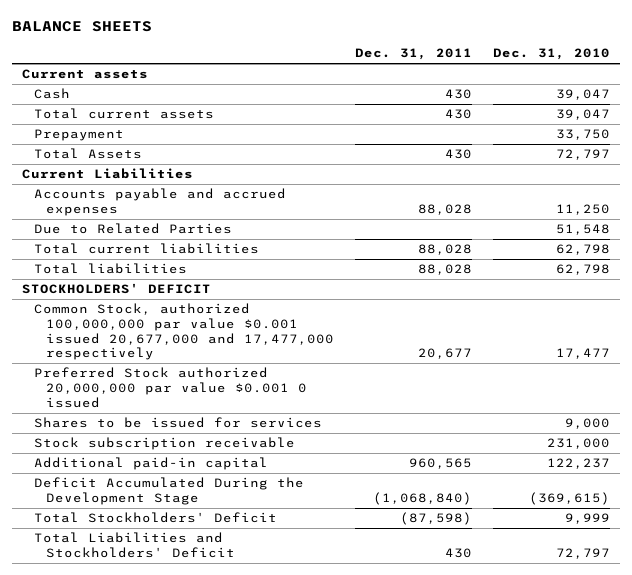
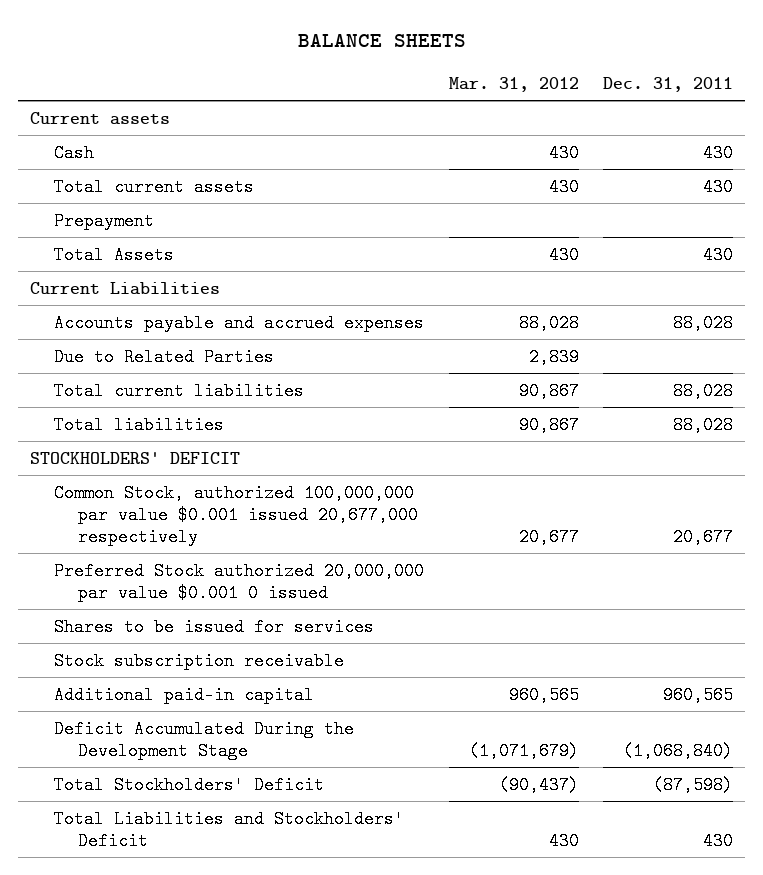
- | Dec. 31, 2011 | Dec. 31, 2010
+ | Mar. 31, 2012 | Dec. 31, 2011
- Common Stock, authorized 100,000,000 par value $0.001 issued 20,677,000 and 17,477,000 respectively | 20,677 | 17,477
+ Common Stock, authorized 100,000,000 par value $0.001 issued 20,677,000 respectively | 20,677 | 20,677

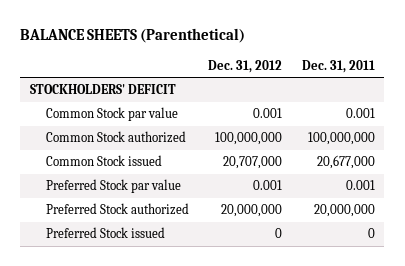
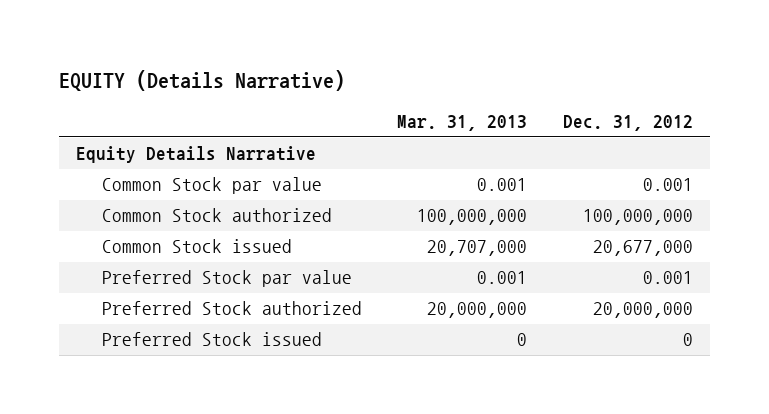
- BALANCE SHEETS (Parenthetical)
+ EQUITY (Details Narrative)
- | Dec. 31, 2012 | Dec. 31, 2011
+ | Mar. 31, 2013 | Dec. 31, 2012
- STOCKHOLDERS' DEFICIT
+ Equity Details Narrative
- Common Stock issued | 20,707,000 | 20,677,000
+ Common Stock issued | 20,707,000 | 20,677,000

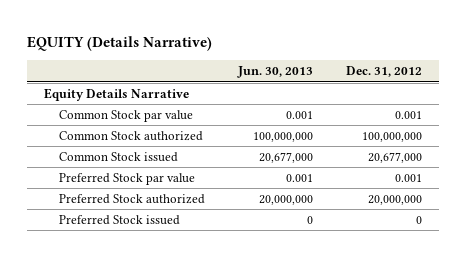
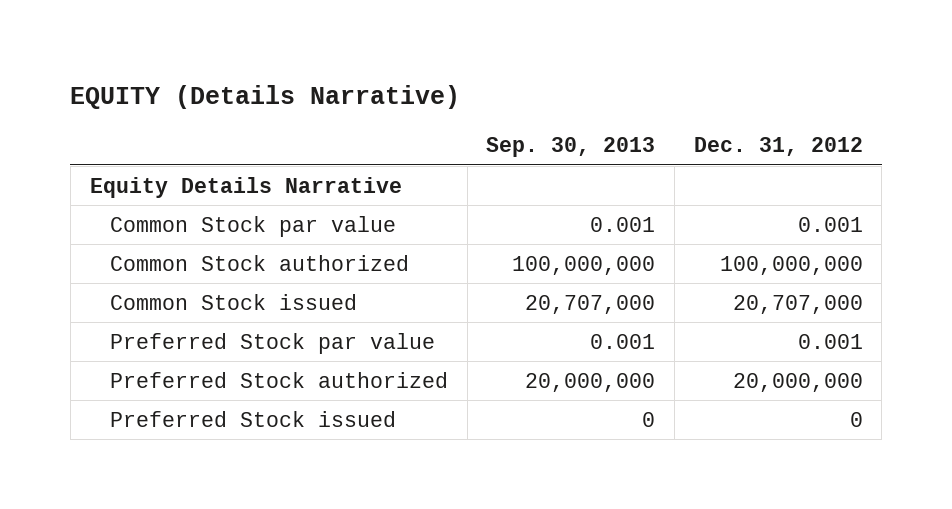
- | Jun. 30, 2013 | Dec. 31, 2012
+ | Sep. 30, 2013 | Dec. 31, 2012
- Common Stock issued | 20,677,000 | 20,677,000
+ Common Stock issued | 20,707,000 | 20,707,000

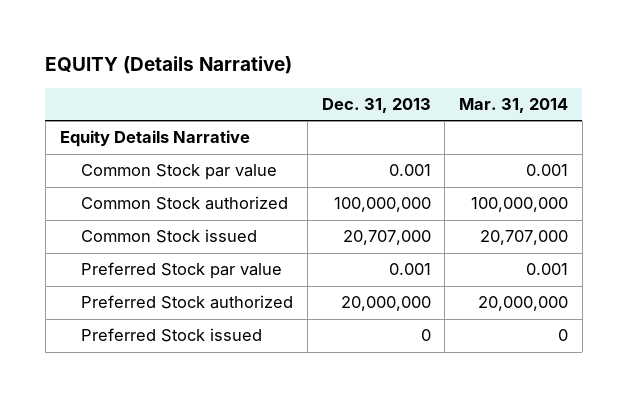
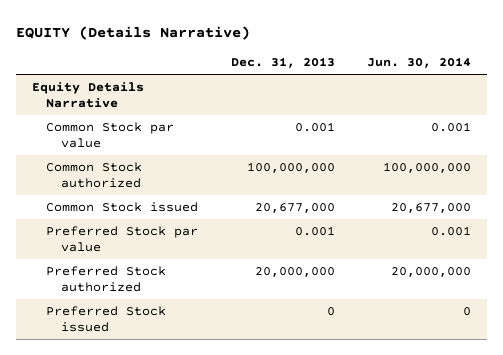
- | Dec. 31, 2013 | Mar. 31, 2014
+ | Dec. 31, 2013 | Jun. 30, 2014
- Common Stock issued | 20,707,000 | 20,707,000
+ Common Stock issued | 20,677,000 | 20,677,000

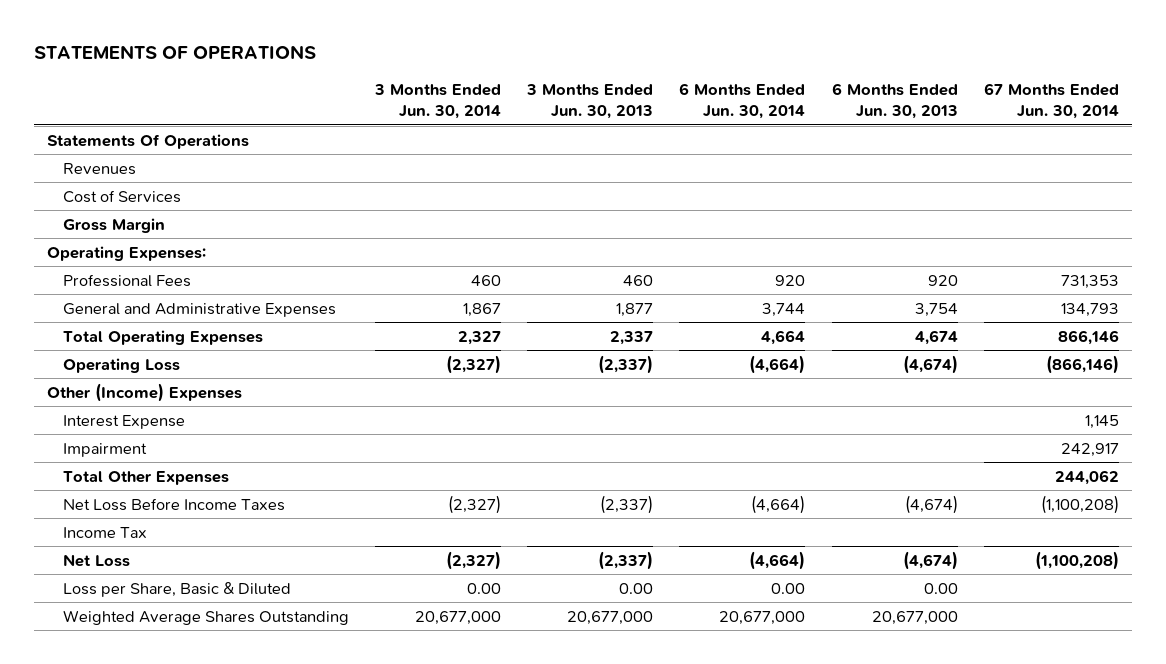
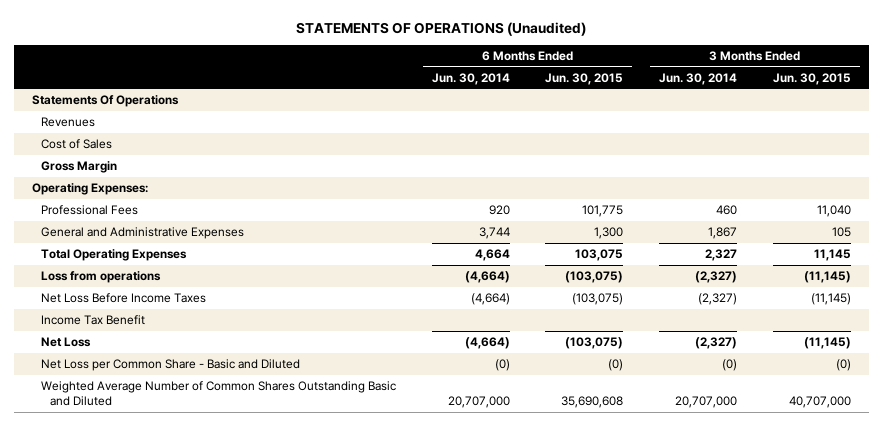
- STATEMENTS OF OPERATIONS
+ STATEMENTS OF OPERATIONS (Unaudited)
- | 3 Months Ended Jun. 30, 2014 | 3 Months Ended Jun. 30, 2013 | 6 Months Ended Jun. 30, 2014 | 6 Months Ended Jun. 30, 2013 | 67 Months Ended Jun. 30, 2014
+ | 6 Months Ended Jun. 30, 2014 | 6 Months Ended Jun. 30, 2015 | 3 Months Ended Jun. 30, 2014 | 3 Months Ended Jun. 30, 2015
- Cost of Services
+ Cost of Sales
- Operating Loss | (2,327) | (2,337) | (4,664) | (4,674) | (866,146)
- Other (Income) Expenses
- Interest Expense | | | | | 1,145
- Impairment | | | | | 242,917
- Total Other Expenses | | | | | 244,062
+ Loss from operations | (4,664) | (103,075) | (2,327) | (11,145)
- Income Tax
+ Income Tax Benefit
- Loss per Share, Basic & Diluted | 0.00 | 0.00 | 0.00 | 0.00 |
- Weighted Average Shares Outstanding | 20,677,000 | 20,677,000 | 20,677,000 | 20,677,000 |
+ Net Loss per Common Share - Basic and Diluted | (0) | (0) | (0) | (0)
+ Weighted Average Number of Common Shares Outstanding Basic and Diluted | 20,707,000 | 35,690,608 | 20,707,000 | 40,707,000

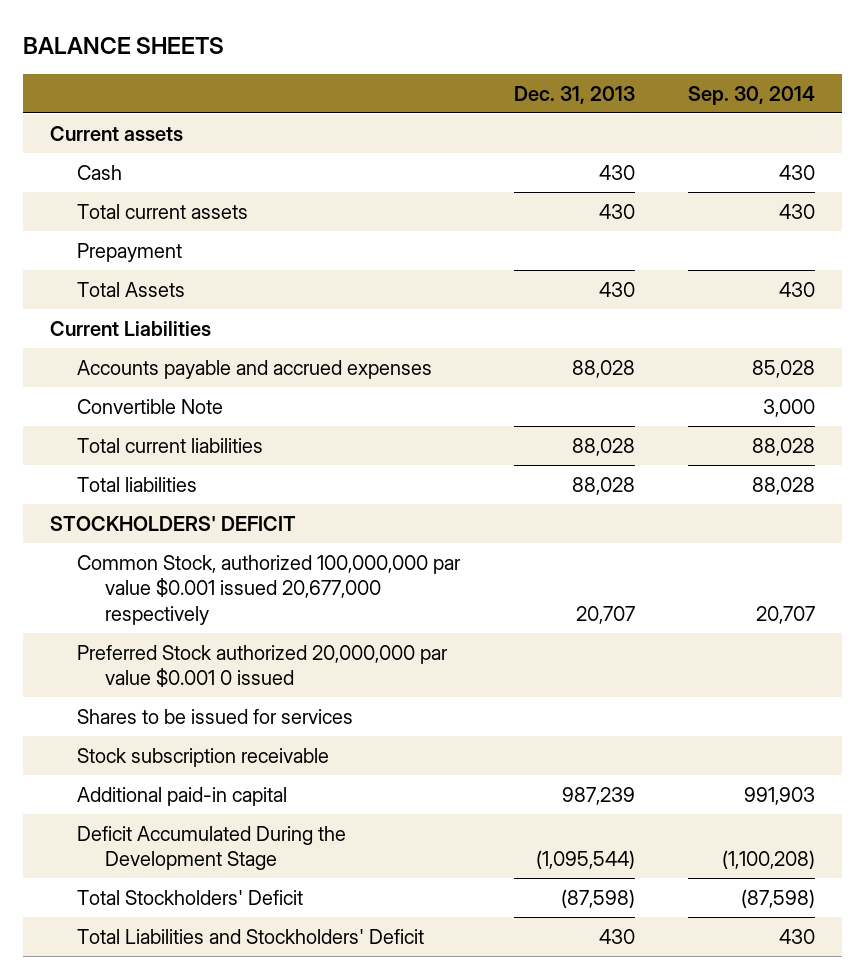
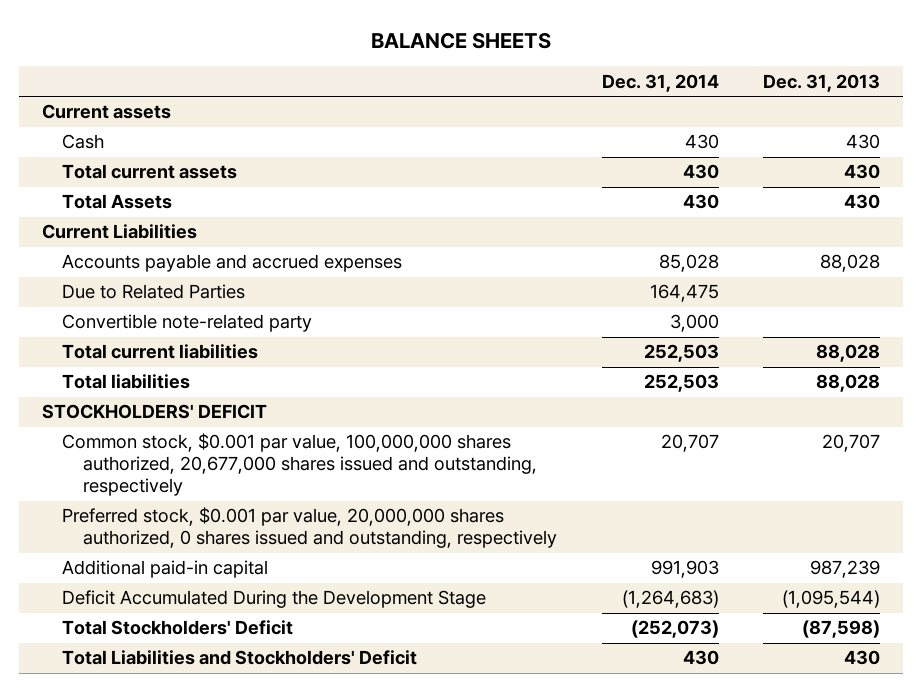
- | Dec. 31, 2013 | Sep. 30, 2014
+ | Dec. 31, 2014 | Dec. 31, 2013
- Prepayment
- Convertible Note | | 3,000
+ Due to Related Parties | 164,475 |
+ Convertible note-related party | 3,000 |
- Common Stock, authorized 100,000,000 par value $0.001 issued 20,677,000 respectively | 20,707 | 20,707
- Preferred Stock authorized 20,000,000 par value $0.001 0 issued
- Shares to be issued for services
- Stock subscription receivable
+ Common stock, $0.001 par value, 100,000,000 shares authorized, 20,677,000 shares issued and outstanding, respectively | 20,707 | 20,707
+ Preferred stock, $0.001 par value, 20,000,000 shares authorized, 0 shares issued and outstanding, respectively

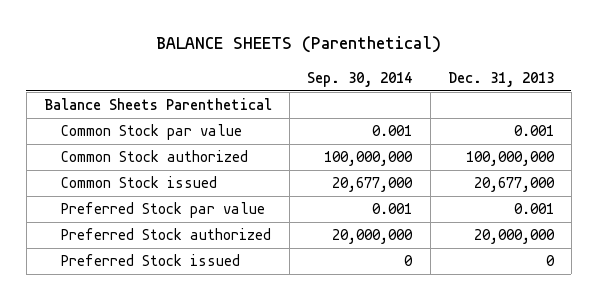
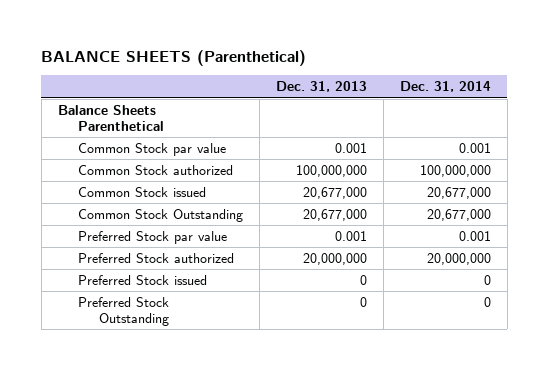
- | Sep. 30, 2014 | Dec. 31, 2013
+ | Dec. 31, 2013 | Dec. 31, 2014
+ Common Stock Outstanding | 20,677,000 | 20,677,000
+ Preferred Stock Outstanding | 0 | 0

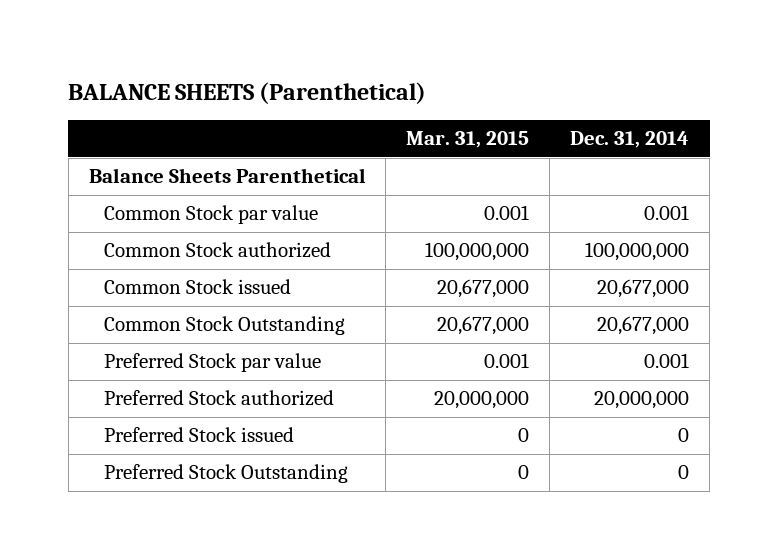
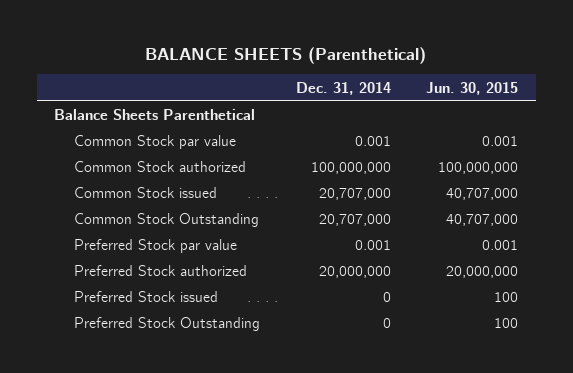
- | Mar. 31, 2015 | Dec. 31, 2014
+ | Dec. 31, 2014 | Jun. 30, 2015
- Common Stock issued | 20,677,000 | 20,677,000
- Common Stock Outstanding | 20,677,000 | 20,677,000
+ Common Stock issued | 20,707,000 | 40,707,000
+ Common Stock Outstanding | 20,707,000 | 40,707,000

